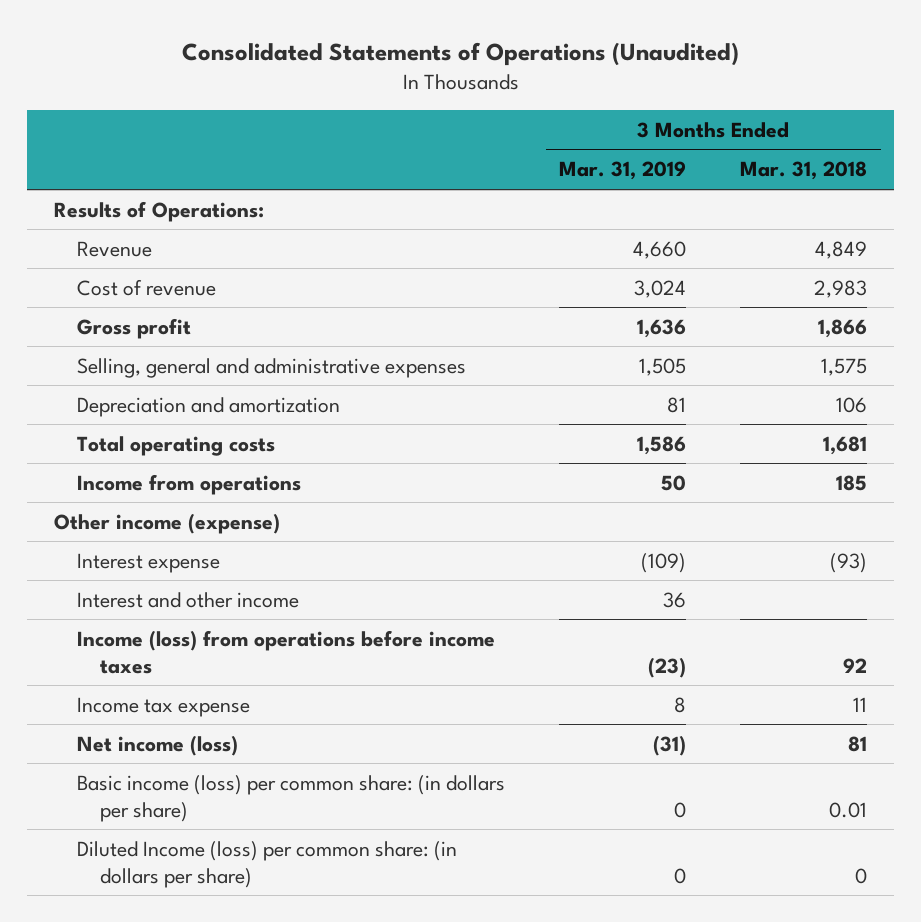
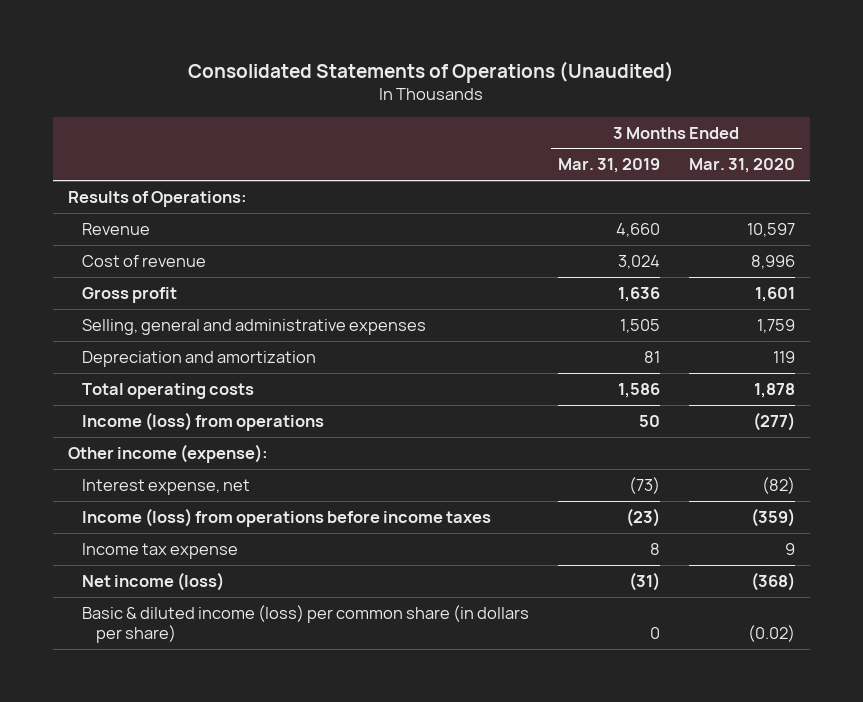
- | 3 Months Ended Mar. 31, 2019 | 3 Months Ended Mar. 31, 2018
+ | 3 Months Ended Mar. 31, 2019 | 3 Months Ended Mar. 31, 2020
- Income from operations | 50 | 185
- Other income (expense)
- Interest expense | (109) | (93)
- Interest and other income | 36 |
+ Income (loss) from operations | 50 | (277)
+ Other income (expense):
+ Interest expense, net | (73) | (82)
- Basic income (loss) per common share: (in dollars per share) | 0 | 0.01
- Diluted Income (loss) per common share: (in dollars per share) | 0 | 0
+ Basic & diluted income (loss) per common share (in dollars per share) | 0 | (0.02)

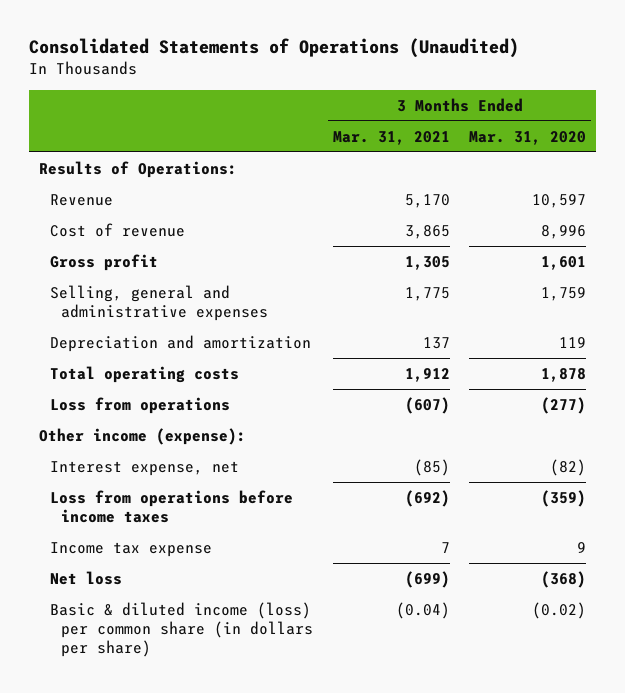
- | 3 Months Ended Mar. 31, 2019 | 3 Months Ended Mar. 31, 2020
+ | 3 Months Ended Mar. 31, 2021 | 3 Months Ended Mar. 31, 2020
- Income (loss) from operations | 50 | (277)
+ Loss from operations | (607) | (277)
- Income (loss) from operations before income taxes | (23) | (359)
+ Loss from operations before income taxes | (692) | (359)
- Net income (loss) | (31) | (368)
+ Net loss | (699) | (368)

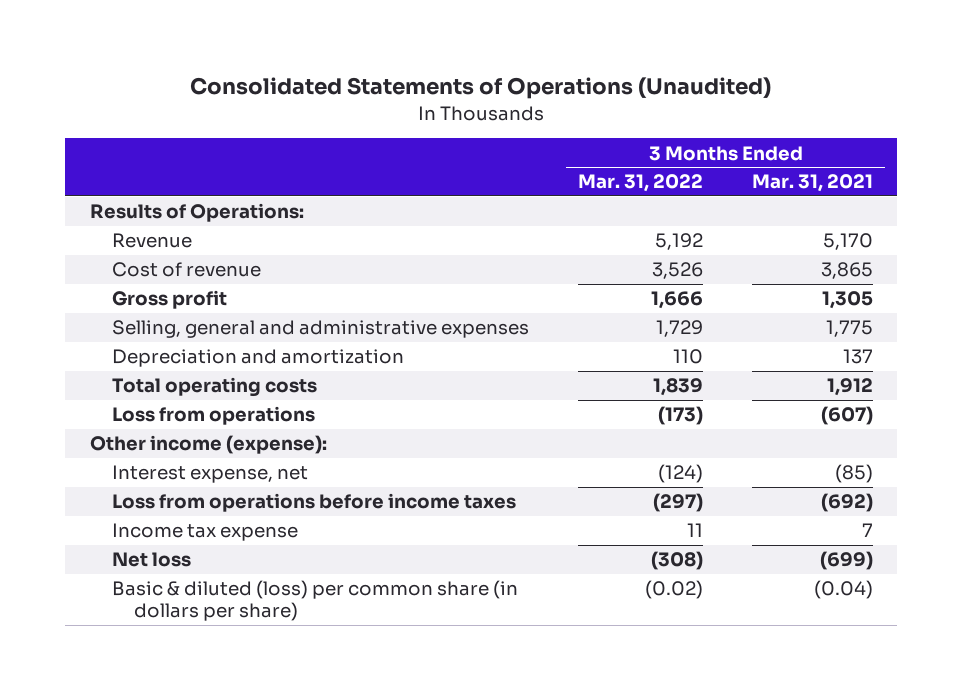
- | 3 Months Ended Mar. 31, 2021 | 3 Months Ended Mar. 31, 2020
+ | 3 Months Ended Mar. 31, 2022 | 3 Months Ended Mar. 31, 2021
- Basic & diluted income (loss) per common share (in dollars per share) | (0.04) | (0.02)
+ Basic & diluted (loss) per common share (in dollars per share) | (0.02) | (0.04)

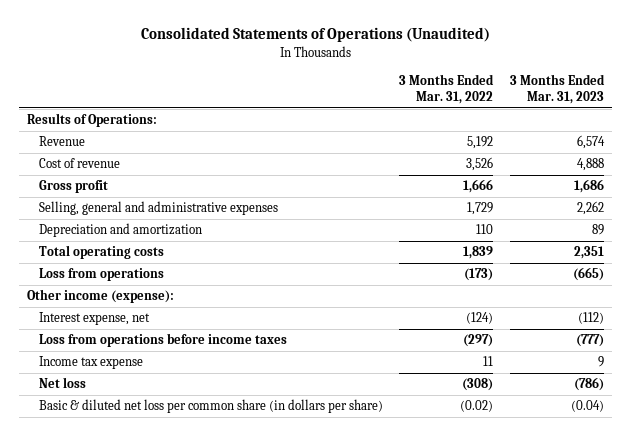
- | 3 Months Ended Mar. 31, 2022 | 3 Months Ended Mar. 31, 2021
+ | 3 Months Ended Mar. 31, 2022 | 3 Months Ended Mar. 31, 2023
- Basic & diluted (loss) per common share (in dollars per share) | (0.02) | (0.04)
+ Basic & diluted net loss per common share (in dollars per share) | (0.02) | (0.04)

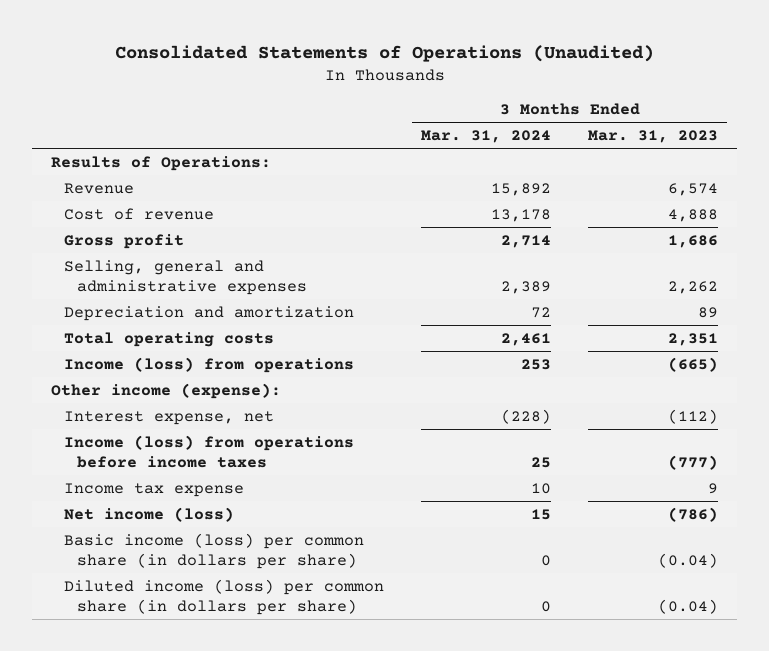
- | 3 Months Ended Mar. 31, 2022 | 3 Months Ended Mar. 31, 2023
+ | 3 Months Ended Mar. 31, 2024 | 3 Months Ended Mar. 31, 2023
- Loss from operations | (173) | (665)
+ Income (loss) from operations | 253 | (665)
- Loss from operations before income taxes | (297) | (777)
+ Income (loss) from operations before income taxes | 25 | (777)
- Net loss | (308) | (786)
- Basic & diluted net loss per common share (in dollars per share) | (0.02) | (0.04)
+ Net income (loss) | 15 | (786)
+ Basic income (loss) per common share (in dollars per share) | 0 | (0.04)
+ Diluted income (loss) per common share (in dollars per share) | 0 | (0.04)

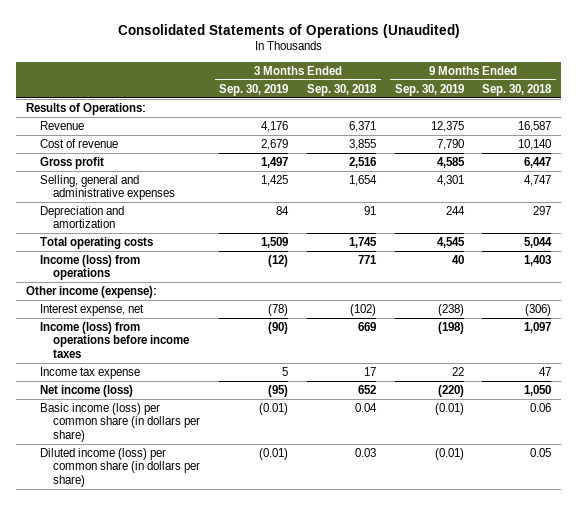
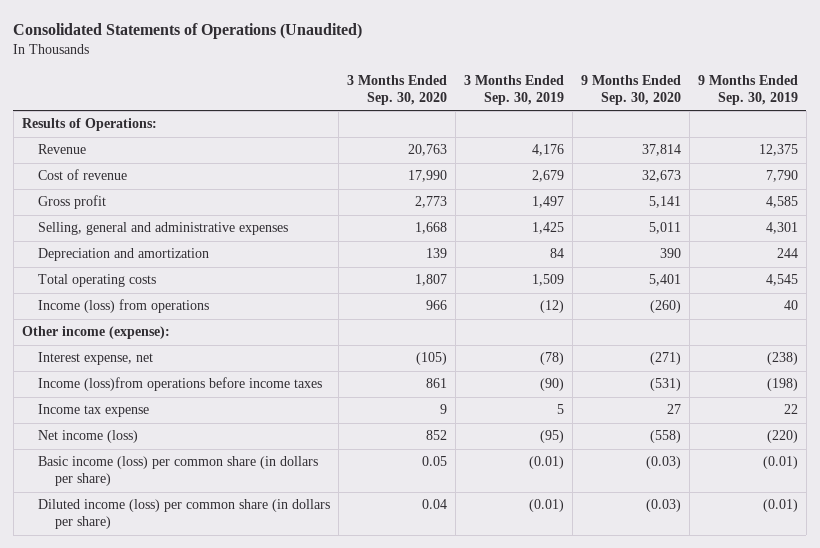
- | 3 Months Ended Sep. 30, 2019 | 3 Months Ended Sep. 30, 2018 | 9 Months Ended Sep. 30, 2019 | 9 Months Ended Sep. 30, 2018
+ | 3 Months Ended Sep. 30, 2020 | 3 Months Ended Sep. 30, 2019 | 9 Months Ended Sep. 30, 2020 | 9 Months Ended Sep. 30, 2019
- Income (loss) from operations before income taxes | (90) | 669 | (198) | 1,097
+ Income (loss)from operations before income taxes | 861 | (90) | (531) | (198)

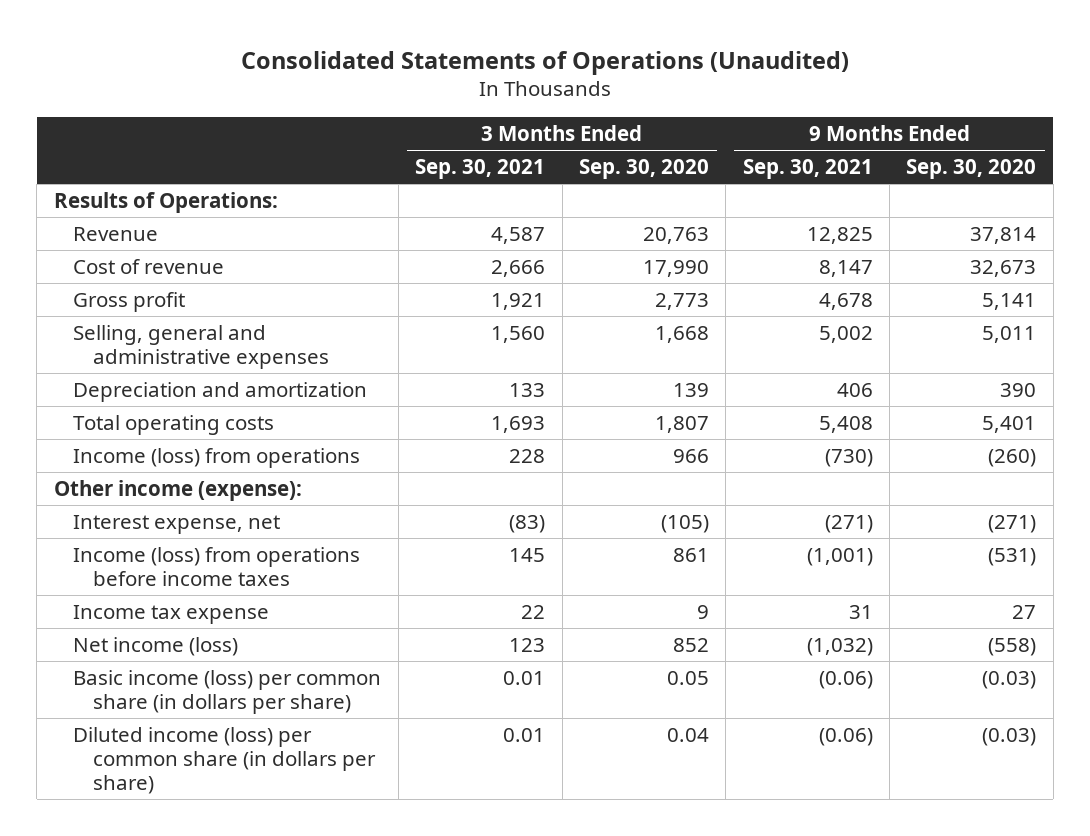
- | 3 Months Ended Sep. 30, 2020 | 3 Months Ended Sep. 30, 2019 | 9 Months Ended Sep. 30, 2020 | 9 Months Ended Sep. 30, 2019
+ | 3 Months Ended Sep. 30, 2021 | 3 Months Ended Sep. 30, 2020 | 9 Months Ended Sep. 30, 2021 | 9 Months Ended Sep. 30, 2020
- Income (loss)from operations before income taxes | 861 | (90) | (531) | (198)
+ Income (loss) from operations before income taxes | 145 | 861 | (1,001) | (531)

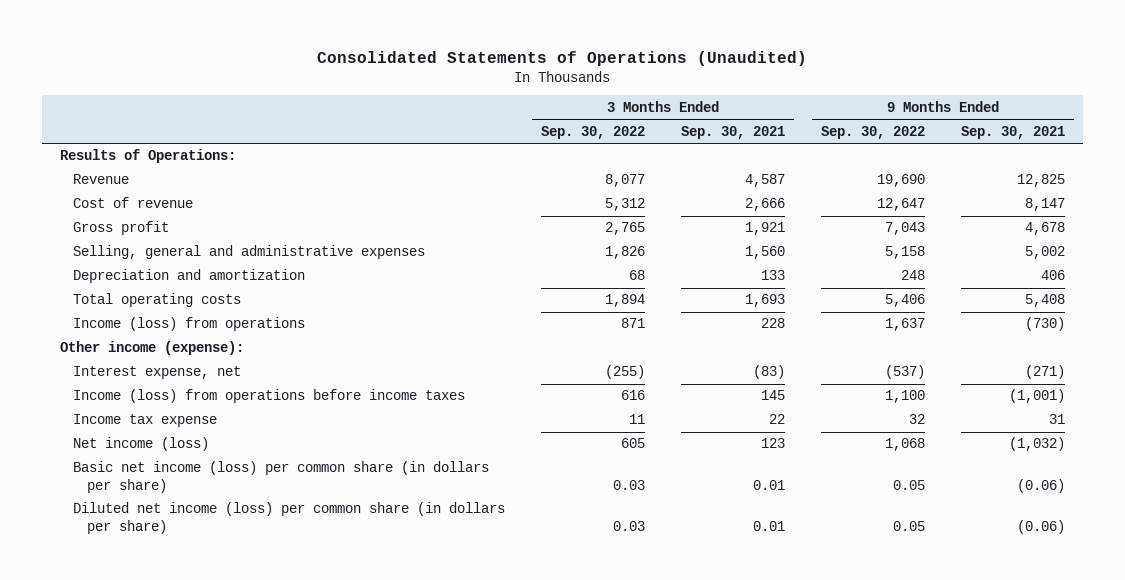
- | 3 Months Ended Sep. 30, 2021 | 3 Months Ended Sep. 30, 2020 | 9 Months Ended Sep. 30, 2021 | 9 Months Ended Sep. 30, 2020
+ | 3 Months Ended Sep. 30, 2022 | 3 Months Ended Sep. 30, 2021 | 9 Months Ended Sep. 30, 2022 | 9 Months Ended Sep. 30, 2021
- Basic income (loss) per common share (in dollars per share) | 0.01 | 0.05 | (0.06) | (0.03)
- Diluted income (loss) per common share (in dollars per share) | 0.01 | 0.04 | (0.06) | (0.03)
+ Basic net income (loss) per common share (in dollars per share) | 0.03 | 0.01 | 0.05 | (0.06)
+ Diluted net income (loss) per common share (in dollars per share) | 0.03 | 0.01 | 0.05 | (0.06)

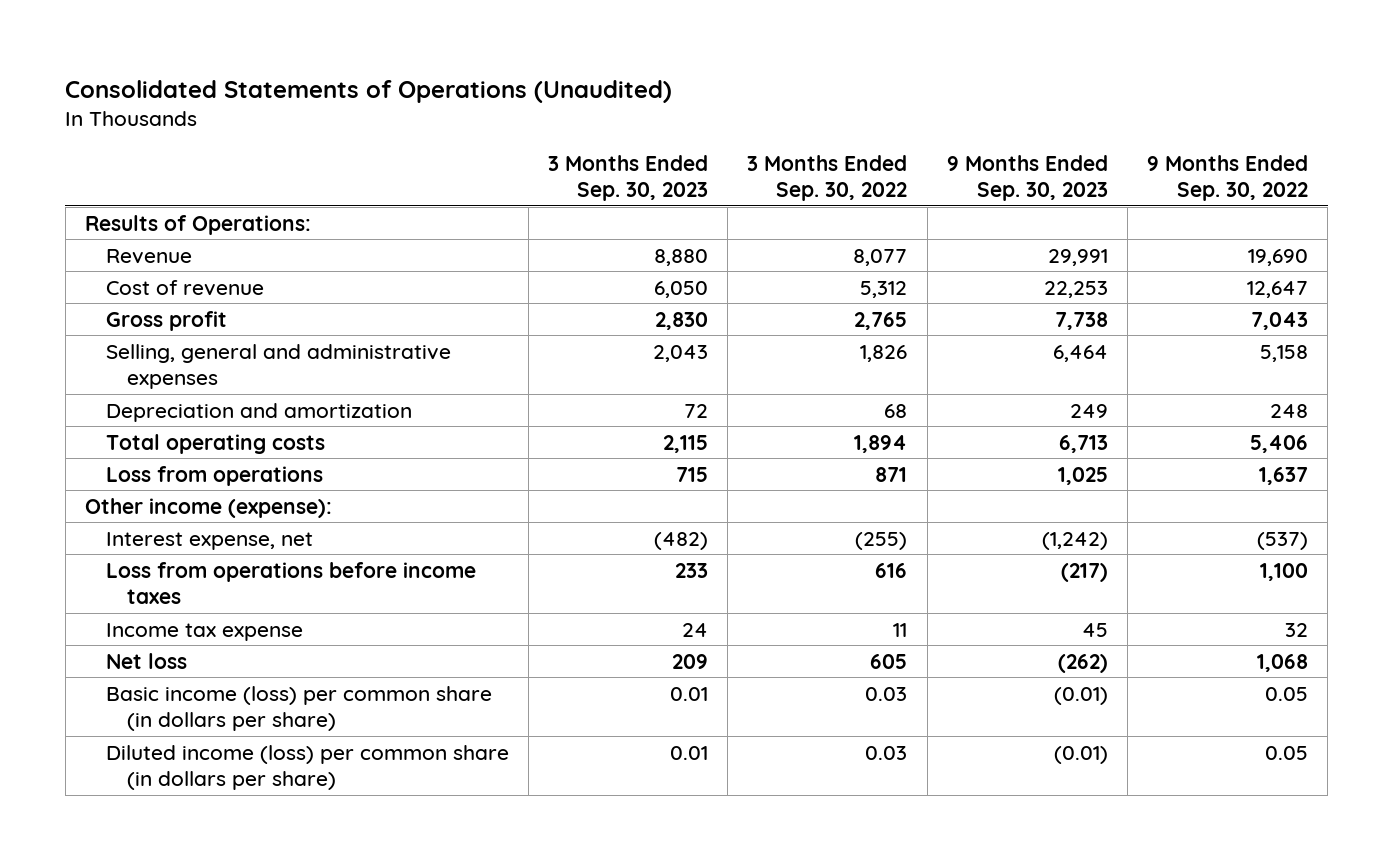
- | 3 Months Ended Sep. 30, 2022 | 3 Months Ended Sep. 30, 2021 | 9 Months Ended Sep. 30, 2022 | 9 Months Ended Sep. 30, 2021
+ | 3 Months Ended Sep. 30, 2023 | 3 Months Ended Sep. 30, 2022 | 9 Months Ended Sep. 30, 2023 | 9 Months Ended Sep. 30, 2022
- Income (loss) from operations | 871 | 228 | 1,637 | (730)
+ Loss from operations | 715 | 871 | 1,025 | 1,637
- Income (loss) from operations before income taxes | 616 | 145 | 1,100 | (1,001)
+ Loss from operations before income taxes | 233 | 616 | (217) | 1,100
- Net income (loss) | 605 | 123 | 1,068 | (1,032)
- Basic net income (loss) per common share (in dollars per share) | 0.03 | 0.01 | 0.05 | (0.06)
- Diluted net income (loss) per common share (in dollars per share) | 0.03 | 0.01 | 0.05 | (0.06)
+ Net loss | 209 | 605 | (262) | 1,068
+ Basic income (loss) per common share (in dollars per share) | 0.01 | 0.03 | (0.01) | 0.05
+ Diluted income (loss) per common share (in dollars per share) | 0.01 | 0.03 | (0.01) | 0.05

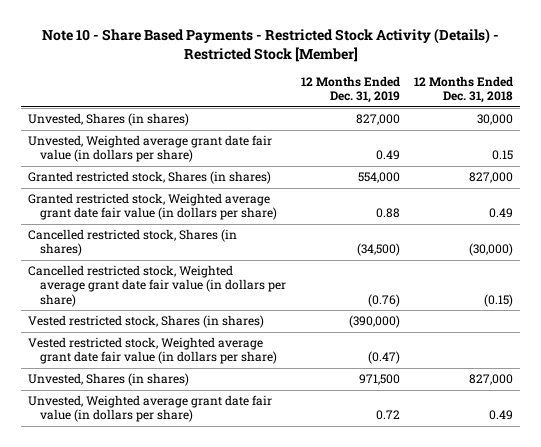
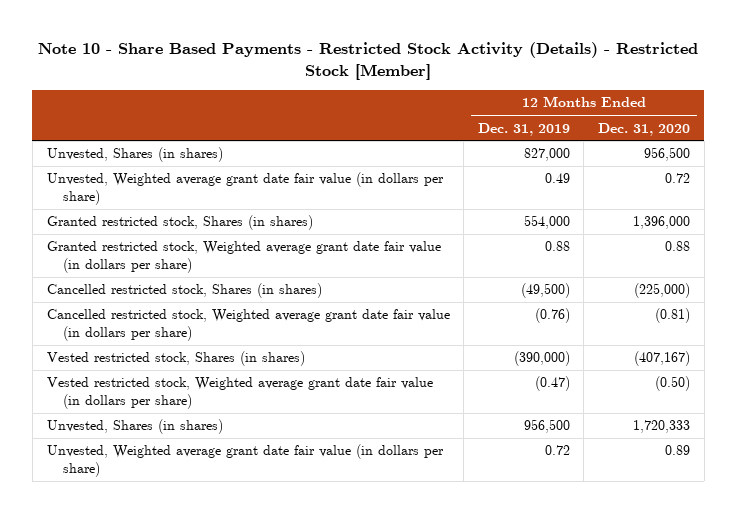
- | 12 Months Ended Dec. 31, 2019 | 12 Months Ended Dec. 31, 2018
+ | 12 Months Ended Dec. 31, 2019 | 12 Months Ended Dec. 31, 2020
- Cancelled restricted stock, Shares (in shares) | (34,500) | (30,000)
+ Cancelled restricted stock, Shares (in shares) | (49,500) | (225,000)
- Unvested, Shares (in shares) | 971,500 | 827,000
+ Unvested, Shares (in shares) | 956,500 | 1,720,333

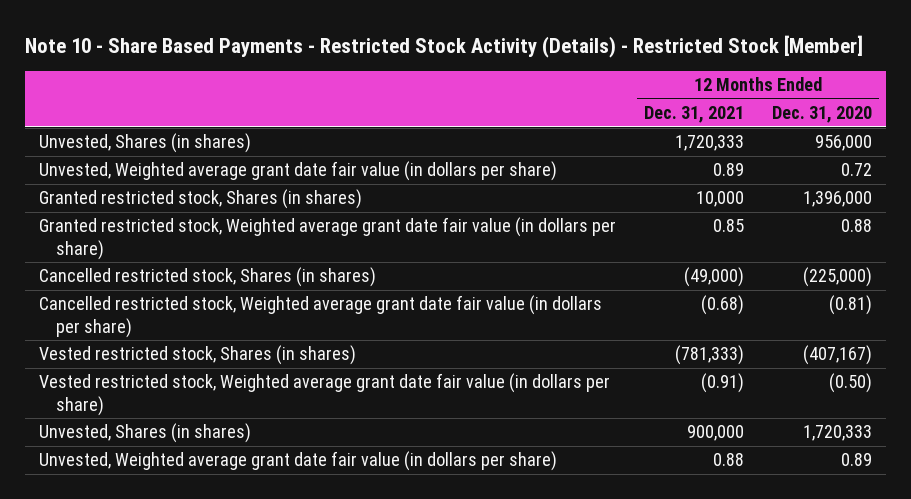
- | 12 Months Ended Dec. 31, 2019 | 12 Months Ended Dec. 31, 2020
+ | 12 Months Ended Dec. 31, 2021 | 12 Months Ended Dec. 31, 2020
- Unvested, Shares (in shares) | 827,000 | 956,500
+ Unvested, Shares (in shares) | 1,720,333 | 956,000

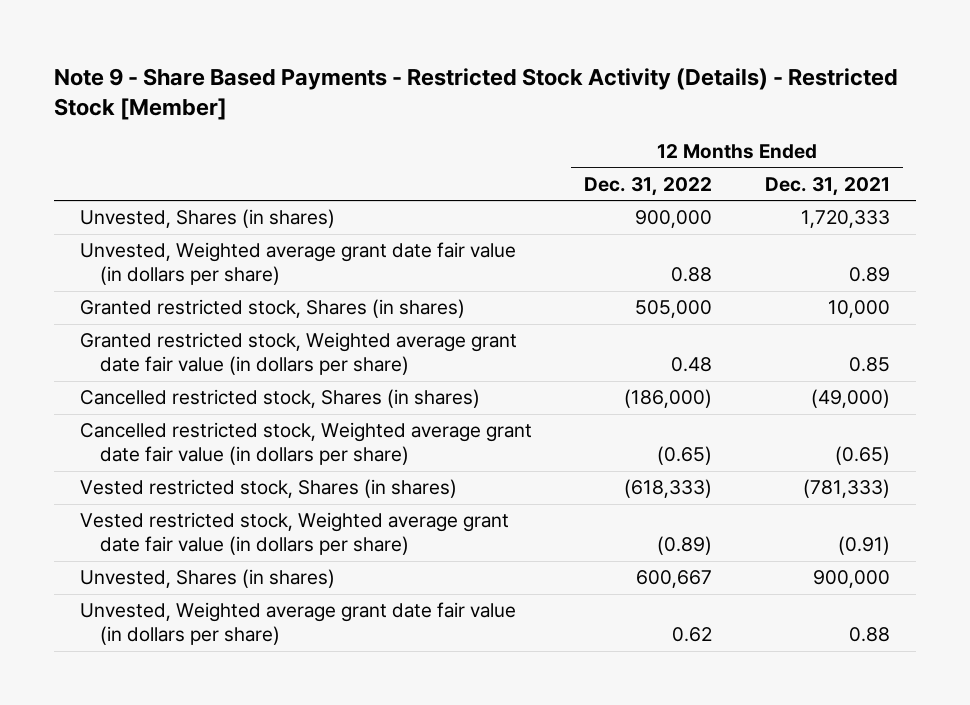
- Note 10 - Share Based Payments - Restricted Stock Activity (Details) - Restricted Stock [Member]
+ Note 9 - Share Based Payments - Restricted Stock Activity (Details) - Restricted Stock [Member]
- | 12 Months Ended Dec. 31, 2021 | 12 Months Ended Dec. 31, 2020
+ | 12 Months Ended Dec. 31, 2022 | 12 Months Ended Dec. 31, 2021
- Cancelled restricted stock, Weighted average grant date fair value (in dollars per share) | (0.68) | (0.81)
+ Cancelled restricted stock, Weighted average grant date fair value (in dollars per share) | (0.65) | (0.65)

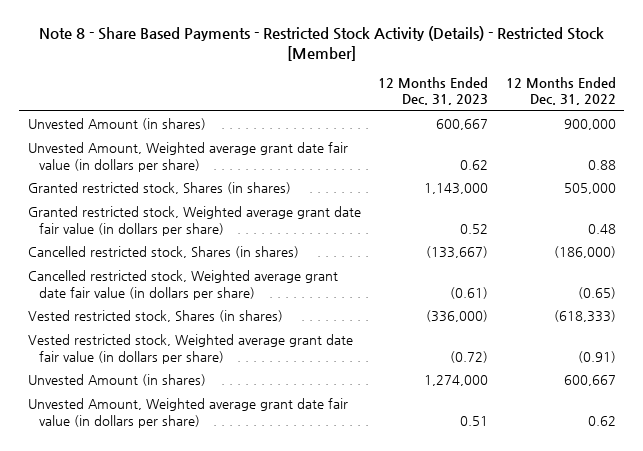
- Note 9 - Share Based Payments - Restricted Stock Activity (Details) - Restricted Stock [Member]
+ Note 8 - Share Based Payments - Restricted Stock Activity (Details) - Restricted Stock [Member]
- | 12 Months Ended Dec. 31, 2022 | 12 Months Ended Dec. 31, 2021
+ | 12 Months Ended Dec. 31, 2023 | 12 Months Ended Dec. 31, 2022
- Unvested, Shares (in shares) | 900,000 | 1,720,333
- Unvested, Weighted average grant date fair value (in dollars per share) | 0.88 | 0.89
+ Unvested Amount (in shares) | 600,667 | 900,000
+ Unvested Amount, Weighted average grant date fair value (in dollars per share) | 0.62 | 0.88
- Vested restricted stock, Weighted average grant date fair value (in dollars per share) | (0.89) | (0.91)
- Unvested, Shares (in shares) | 600,667 | 900,000
- Unvested, Weighted average grant date fair value (in dollars per share) | 0.62 | 0.88
+ Vested restricted stock, Weighted average grant date fair value (in dollars per share) | (0.72) | (0.91)
+ Unvested Amount (in shares) | 1,274,000 | 600,667
+ Unvested Amount, Weighted average grant date fair value (in dollars per share) | 0.51 | 0.62

